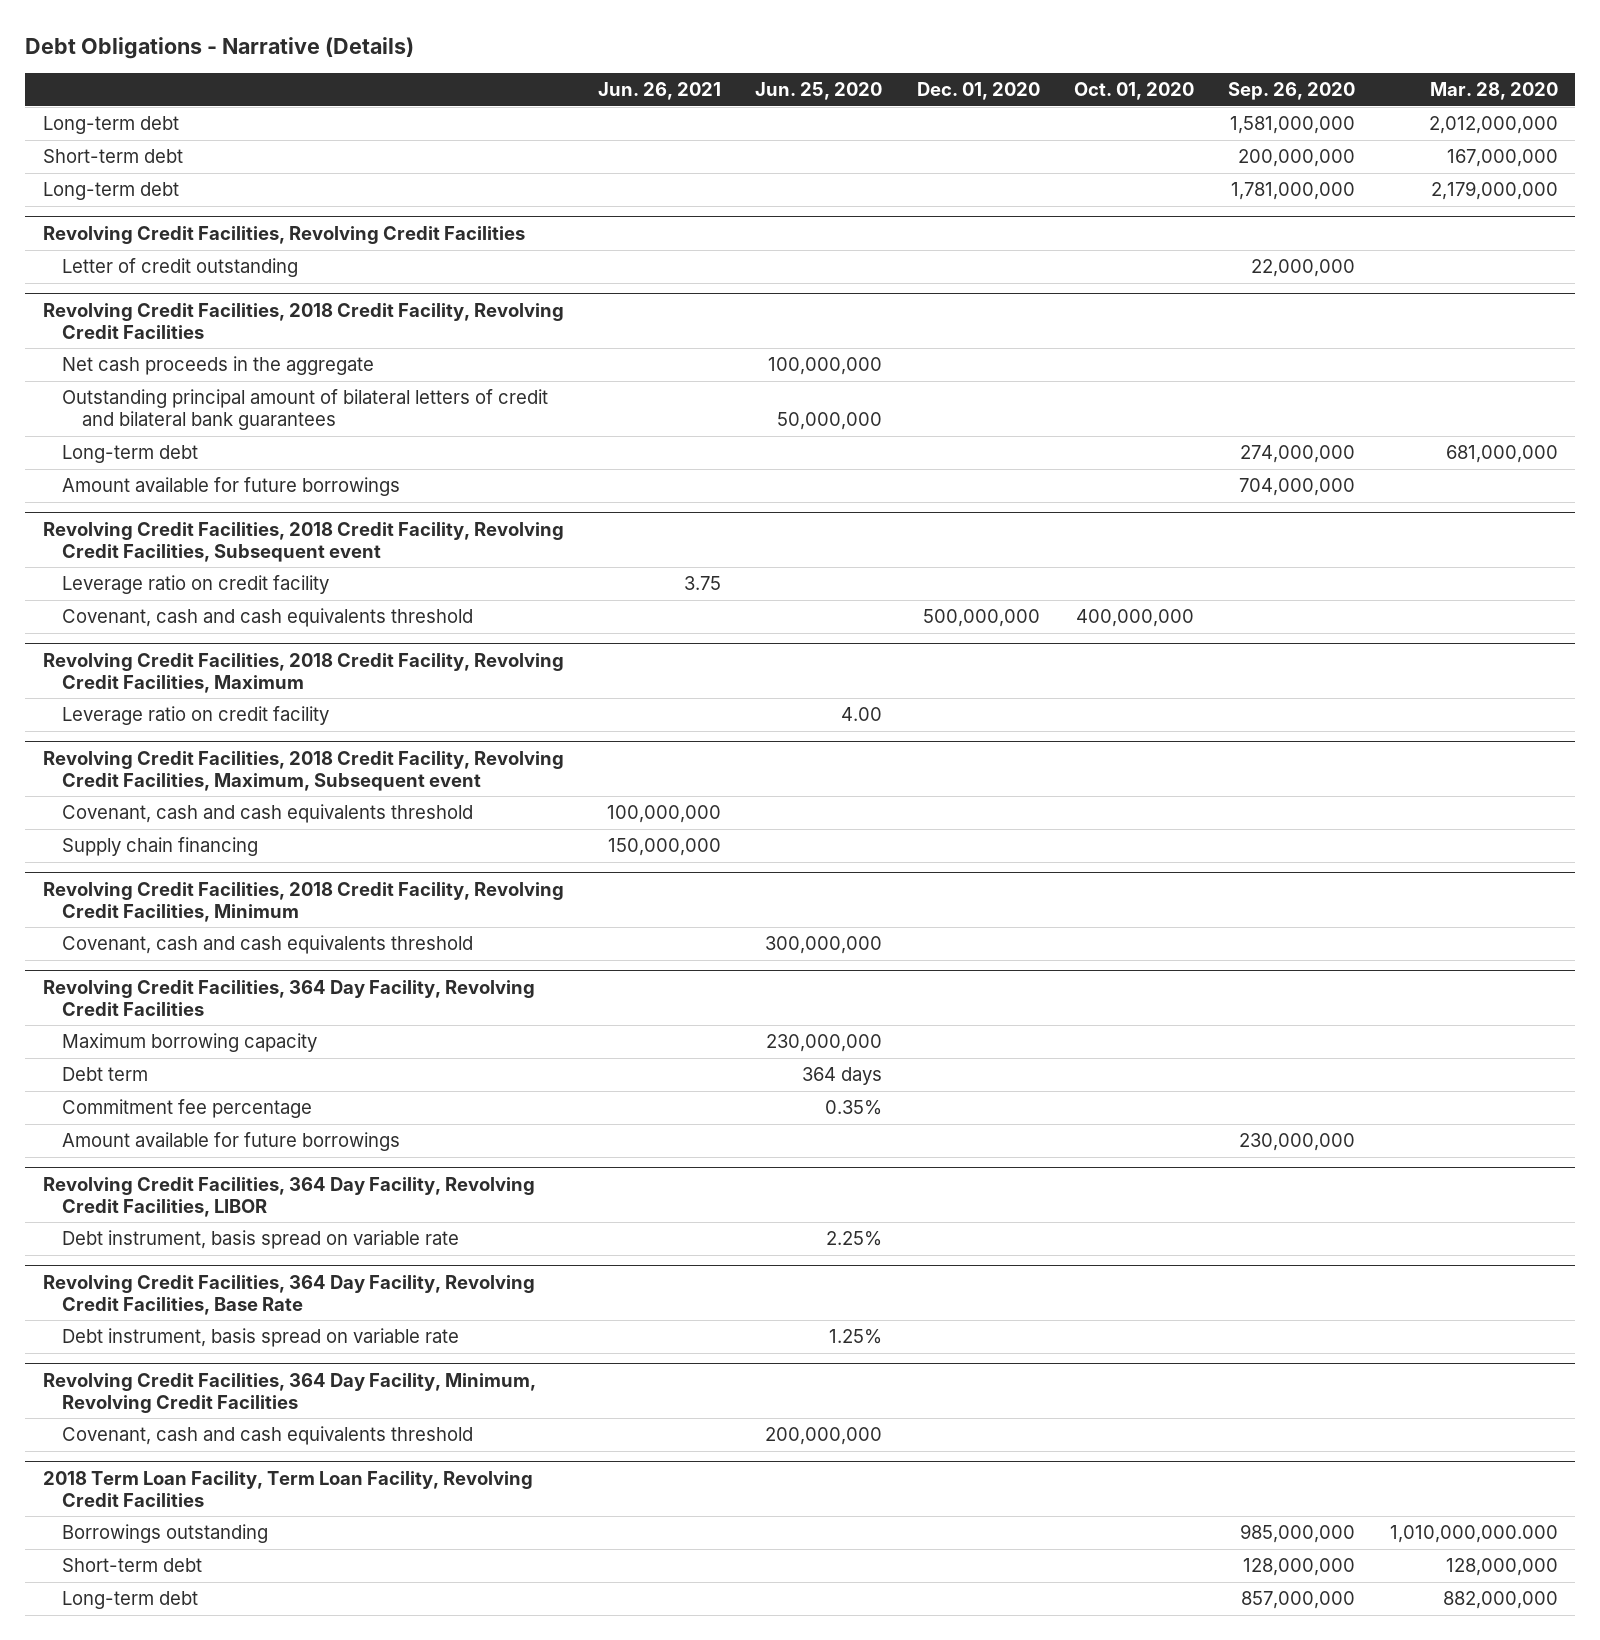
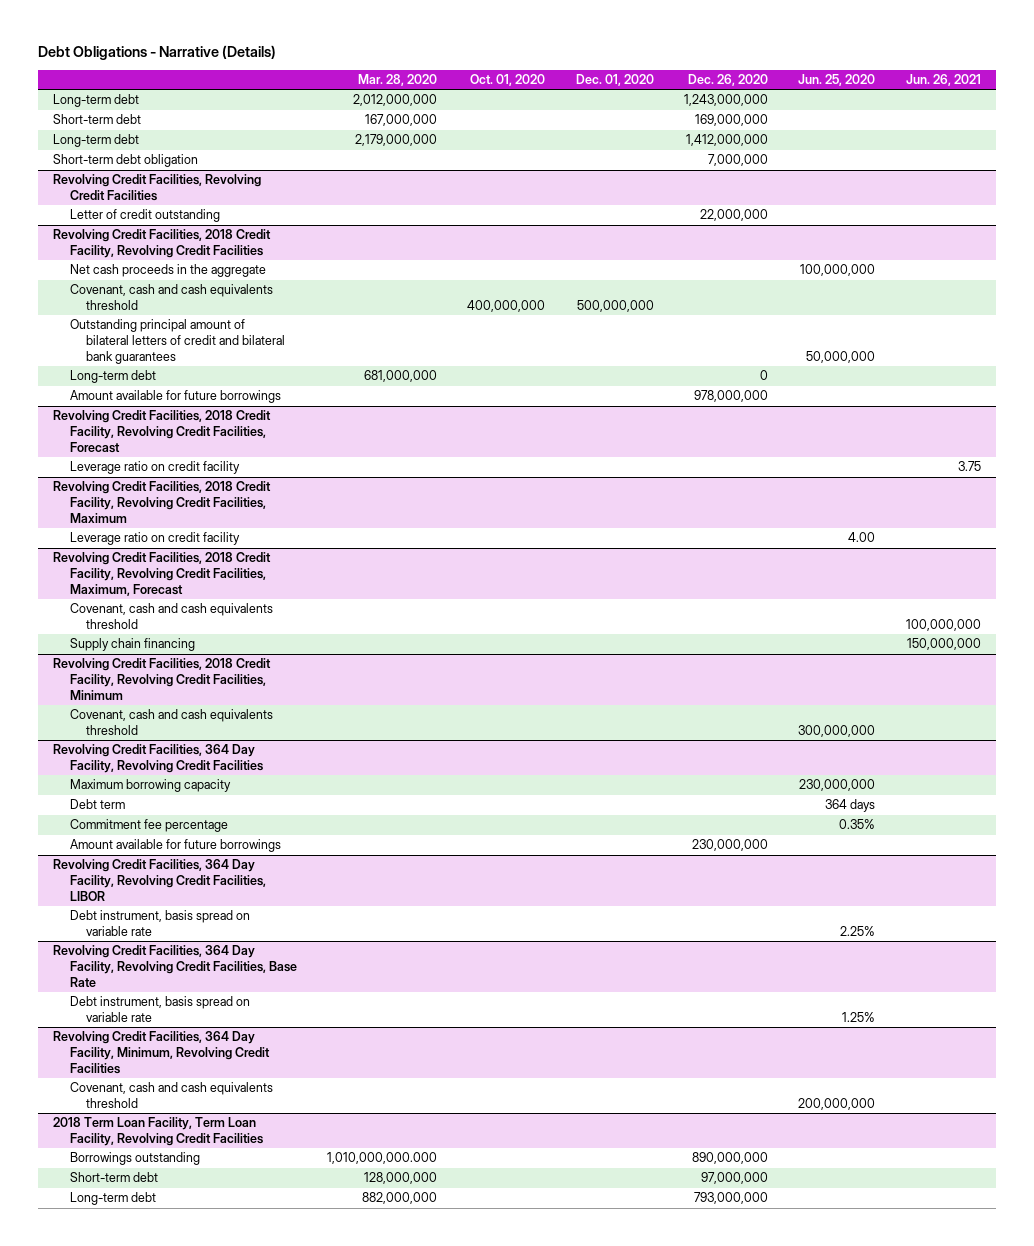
- | Jun. 26, 2021 | Jun. 25, 2020 | Dec. 01, 2020 | Oct. 01, 2020 | Sep. 26, 2020 | Mar. 28, 2020
+ | Mar. 28, 2020 | Oct. 01, 2020 | Dec. 01, 2020 | Dec. 26, 2020 | Jun. 25, 2020 | Jun. 26, 2021
+ Short-term debt obligation | | | | 7,000,000 | |
@ Revolving Credit Facilities, 2018 Credit Facility, Revolving Credit Facilities
+ Covenant, cash and cash equivalents threshold | | 400,000,000 | 500,000,000 | | |
- Revolving Credit Facilities, 2018 Credit Facility, Revolving Credit Facilities, Subsequent event
+ Revolving Credit Facilities, 2018 Credit Facility, Revolving Credit Facilities, Forecast
- Covenant, cash and cash equivalents threshold | | | 500,000,000 | 400,000,000 | |
- Revolving Credit Facilities, 2018 Credit Facility, Revolving Credit Facilities, Maximum, Subsequent event
+ Revolving Credit Facilities, 2018 Credit Facility, Revolving Credit Facilities, Maximum, Forecast

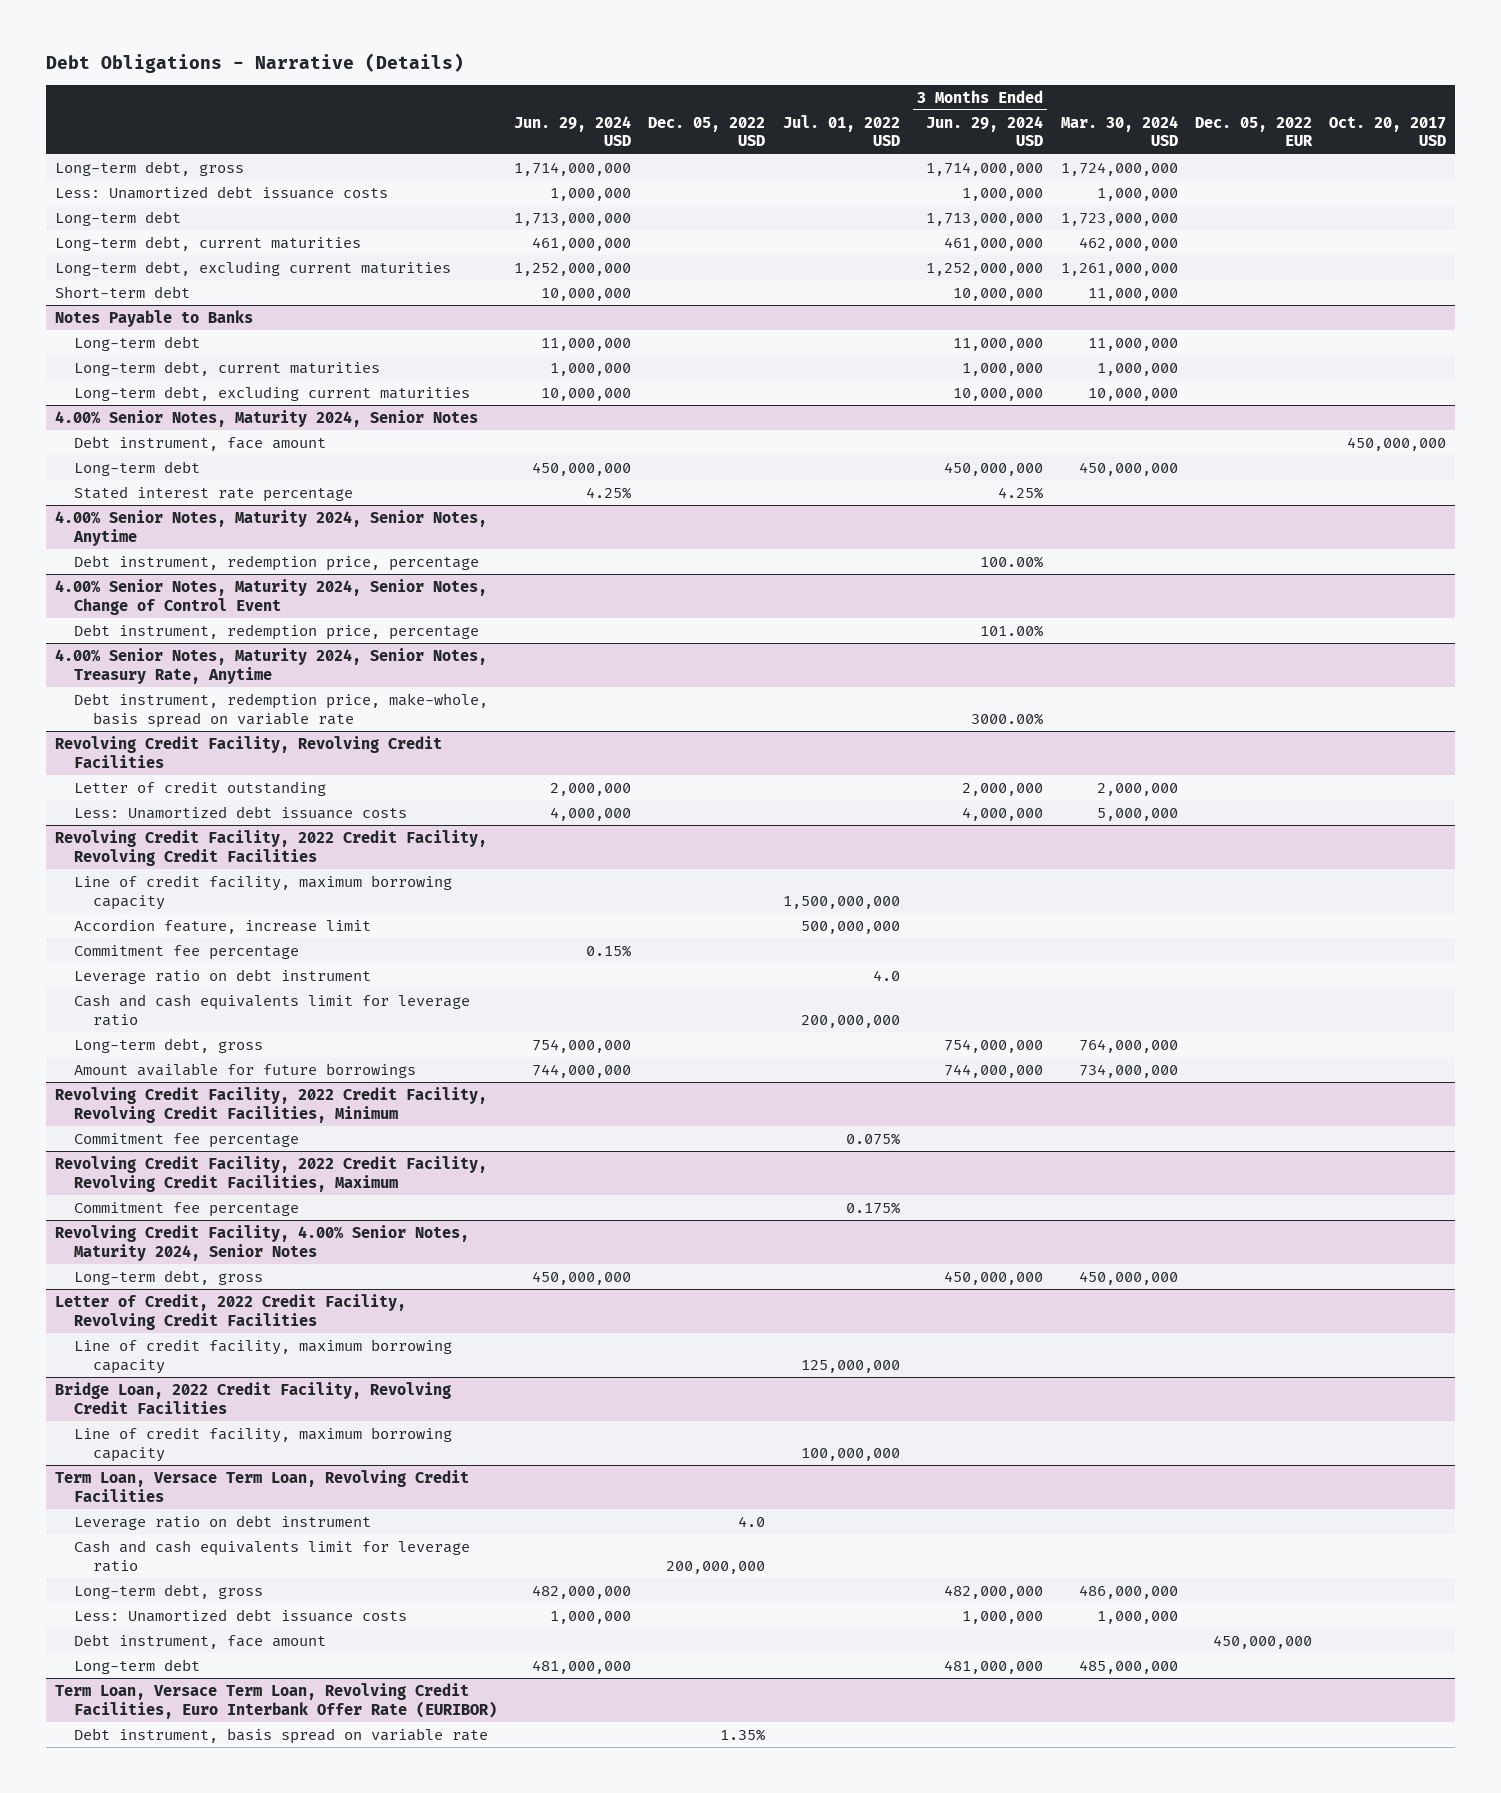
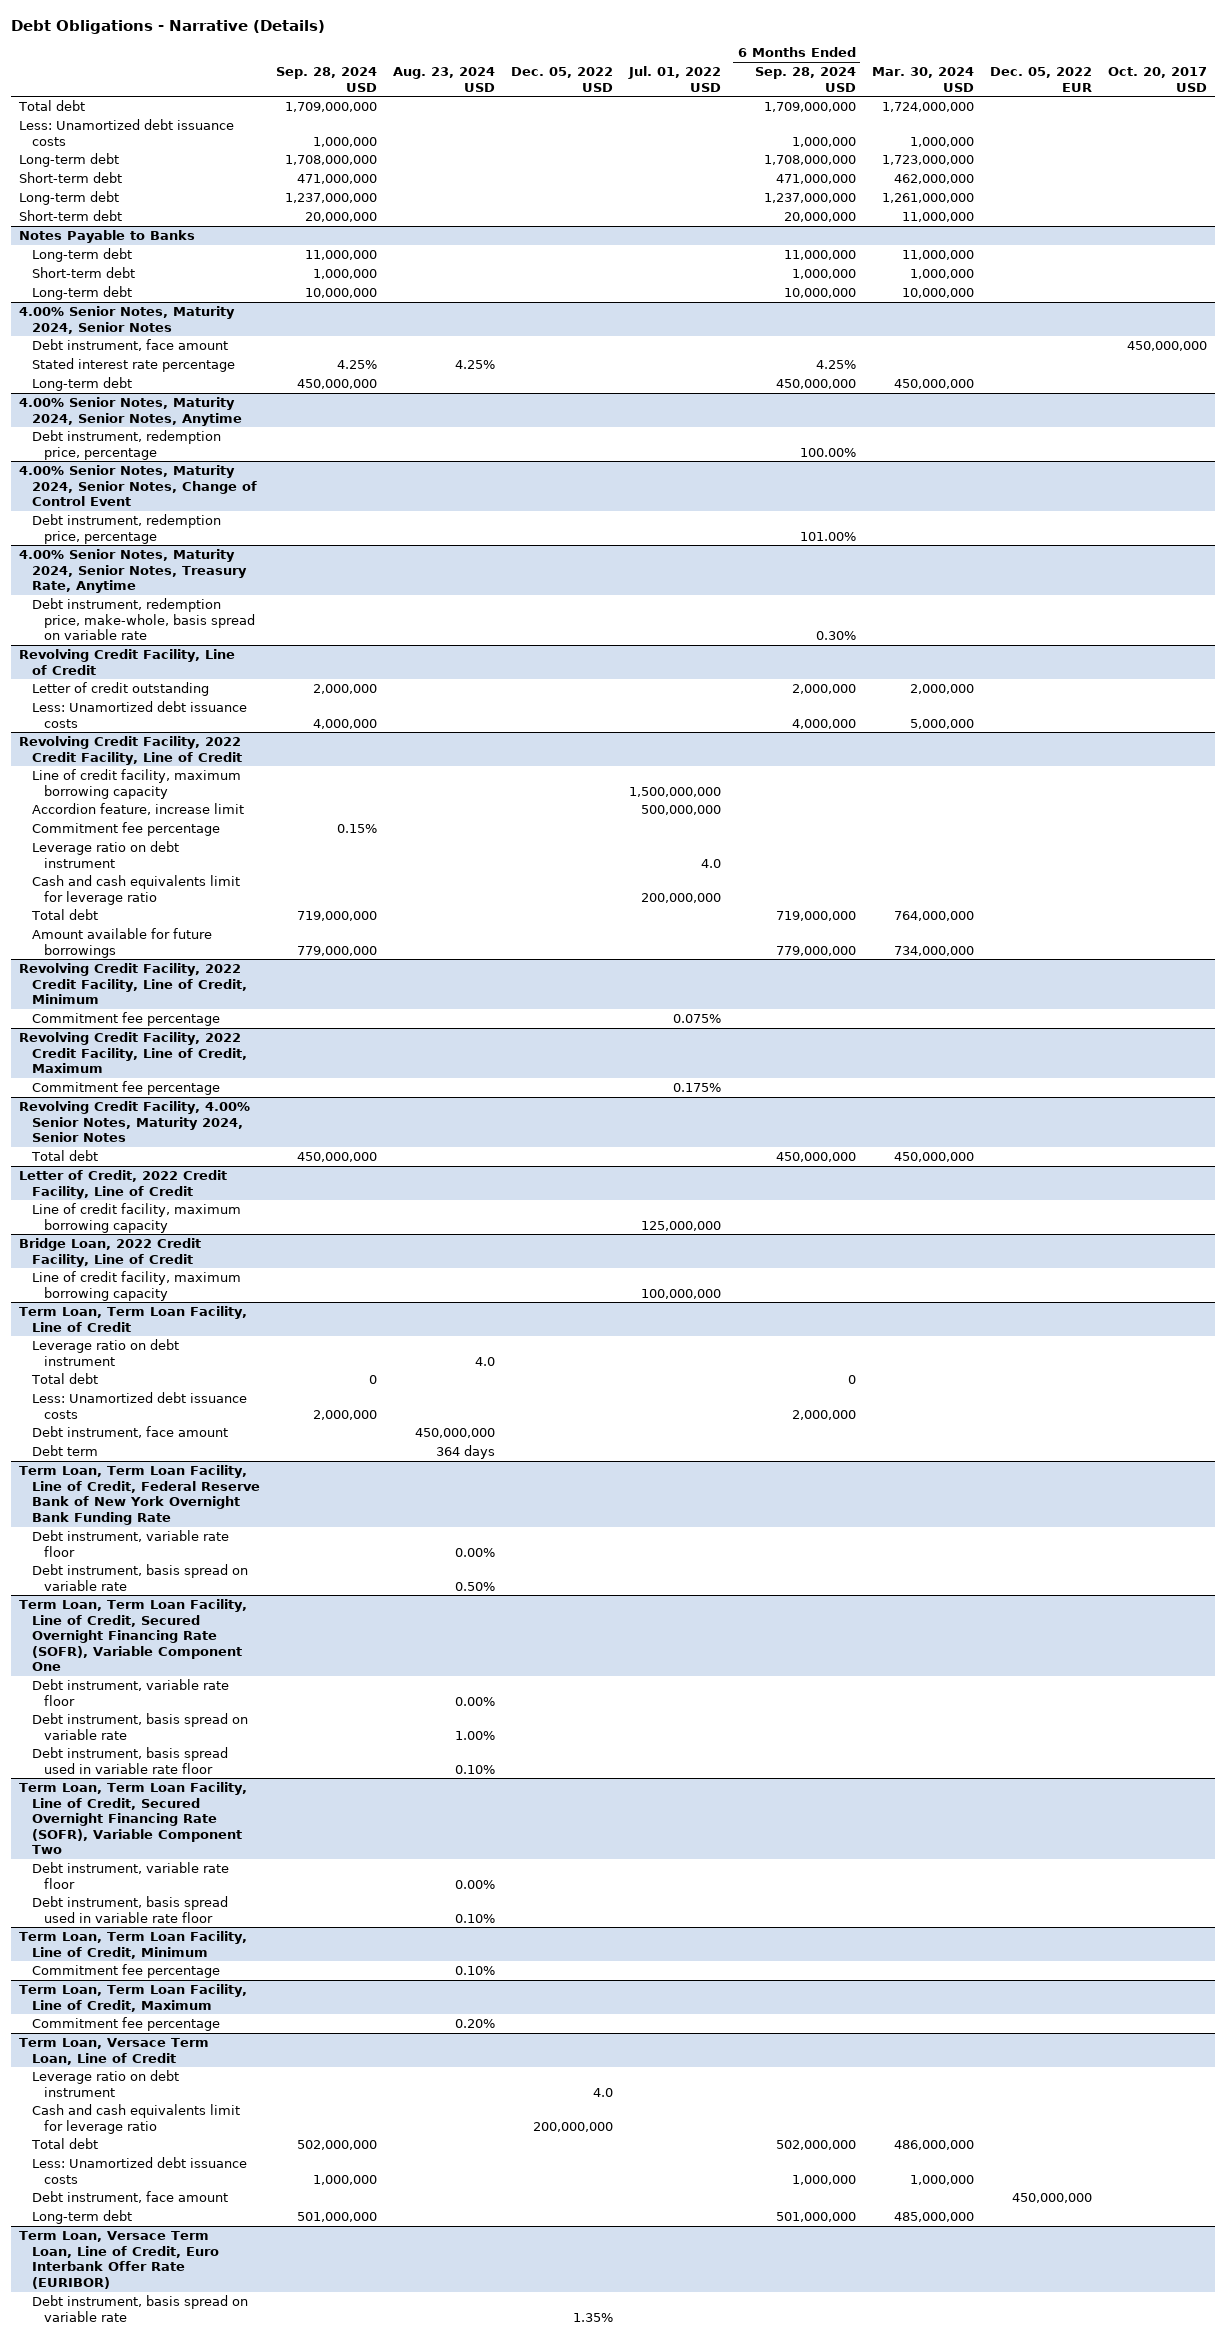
- | Jun. 29, 2024 USD | Dec. 05, 2022 USD | Jul. 01, 2022 USD | 3 Months Ended Jun. 29, 2024 USD | Mar. 30, 2024 USD | Dec. 05, 2022 EUR | Oct. 20, 2017 USD
+ | Sep. 28, 2024 USD | Aug. 23, 2024 USD | Dec. 05, 2022 USD | Jul. 01, 2022 USD | 6 Months Ended Sep. 28, 2024 USD | Mar. 30, 2024 USD | Dec. 05, 2022 EUR | Oct. 20, 2017 USD
- Long-term debt, gross | 1,714,000,000 | | | 1,714,000,000 | 1,724,000,000 | |
+ Total debt | 1,709,000,000 | | | | 1,709,000,000 | 1,724,000,000 | |
- Long-term debt, current maturities | 461,000,000 | | | 461,000,000 | 462,000,000 | |
- Long-term debt, excluding current maturities | 1,252,000,000 | | | 1,252,000,000 | 1,261,000,000 | |
+ Short-term debt | 471,000,000 | | | | 471,000,000 | 462,000,000 | |
+ Long-term debt | 1,237,000,000 | | | | 1,237,000,000 | 1,261,000,000 | |
@ Notes Payable to Banks
- Long-term debt, current maturities | 1,000,000 | | | 1,000,000 | 1,000,000 | |
- Long-term debt, excluding current maturities | 10,000,000 | | | 10,000,000 | 10,000,000 | |
+ Short-term debt | 1,000,000 | | | | 1,000,000 | 1,000,000 | |
+ Long-term debt | 10,000,000 | | | | 10,000,000 | 10,000,000 | |
@ 4.00% Senior Notes, Maturity 2024, Senior Notes
moved down: Long-term debt | 450,000,000 | | | | 450,000,000 | 450,000,000 | |
- Revolving Credit Facility, Revolving Credit Facilities
+ Revolving Credit Facility, Line of Credit
- Revolving Credit Facility, 2022 Credit Facility, Revolving Credit Facilities
+ Revolving Credit Facility, 2022 Credit Facility, Line of Credit
- Long-term debt, gross | 754,000,000 | | | 754,000,000 | 764,000,000 | |
+ Total debt | 719,000,000 | | | | 719,000,000 | 764,000,000 | |
- Revolving Credit Facility, 2022 Credit Facility, Revolving Credit Facilities, Minimum
+ Revolving Credit Facility, 2022 Credit Facility, Line of Credit, Minimum
- Revolving Credit Facility, 2022 Credit Facility, Revolving Credit Facilities, Maximum
+ Revolving Credit Facility, 2022 Credit Facility, Line of Credit, Maximum
@ Revolving Credit Facility, 4.00% Senior Notes, Maturity 2024, Senior Notes
- Long-term debt, gross | 450,000,000 | | | 450,000,000 | 450,000,000 | |
- Letter of Credit, 2022 Credit Facility, Revolving Credit Facilities
@ Revolving Credit Facility, 4.00% Senior Notes, Maturity 2024, Senior Notes
+ Total debt | 450,000,000 | | | | 450,000,000 | 450,000,000 | |
+ Letter of Credit, 2022 Credit Facility, Line of Credit
- Bridge Loan, 2022 Credit Facility, Revolving Credit Facilities
+ Bridge Loan, 2022 Credit Facility, Line of Credit
- Term Loan, Versace Term Loan, Revolving Credit Facilities
+ Term Loan, Term Loan Facility, Line of Credit
+ Leverage ratio on debt instrument | | 4.0 | | | | | |
+ Total debt | 0 | | | | 0 | | |
+ Less: Unamortized debt issuance costs | 2,000,000 | | | | 2,000,000 | | |
+ Debt instrument, face amount | | 450,000,000 | | | | | |
+ Debt term | | 364 days | | | | | |
+ Term Loan, Term Loan Facility, Line of Credit, Federal Reserve Bank of New York Overnight Bank Funding Rate
+ Debt instrument, variable rate floor | | 0.00% | | | | | |
+ Debt instrument, basis spread on variable rate | | 0.50% | | | | | |
+ Term Loan, Term Loan Facility, Line of Credit, Secured Overnight Financing Rate (SOFR), Variable Component One
+ Debt instrument, variable rate floor | | 0.00% | | | | | |
+ Debt instrument, basis spread on variable rate | | 1.00% | | | | | |
+ Debt instrument, basis spread used in variable rate floor | | 0.10% | | | | | |
+ Term Loan, Term Loan Facility, Line of Credit, Secured Overnight Financing Rate (SOFR), Variable Component Two
+ Debt instrument, variable rate floor | | 0.00% | | | | | |
+ Debt instrument, basis spread used in variable rate floor | | 0.10% | | | | | |
+ Term Loan, Term Loan Facility, Line of Credit, Minimum
+ Commitment fee percentage | | 0.10% | | | | | |
+ Term Loan, Term Loan Facility, Line of Credit, Maximum
+ Commitment fee percentage | | 0.20% | | | | | |
+ Term Loan, Versace Term Loan, Line of Credit
- Long-term debt, gross | 482,000,000 | | | 482,000,000 | 486,000,000 | |
+ Total debt | 502,000,000 | | | | 502,000,000 | 486,000,000 | |
- Term Loan, Versace Term Loan, Revolving Credit Facilities, Euro Interbank Offer Rate (EURIBOR)
+ Term Loan, Versace Term Loan, Line of Credit, Euro Interbank Offer Rate (EURIBOR)

